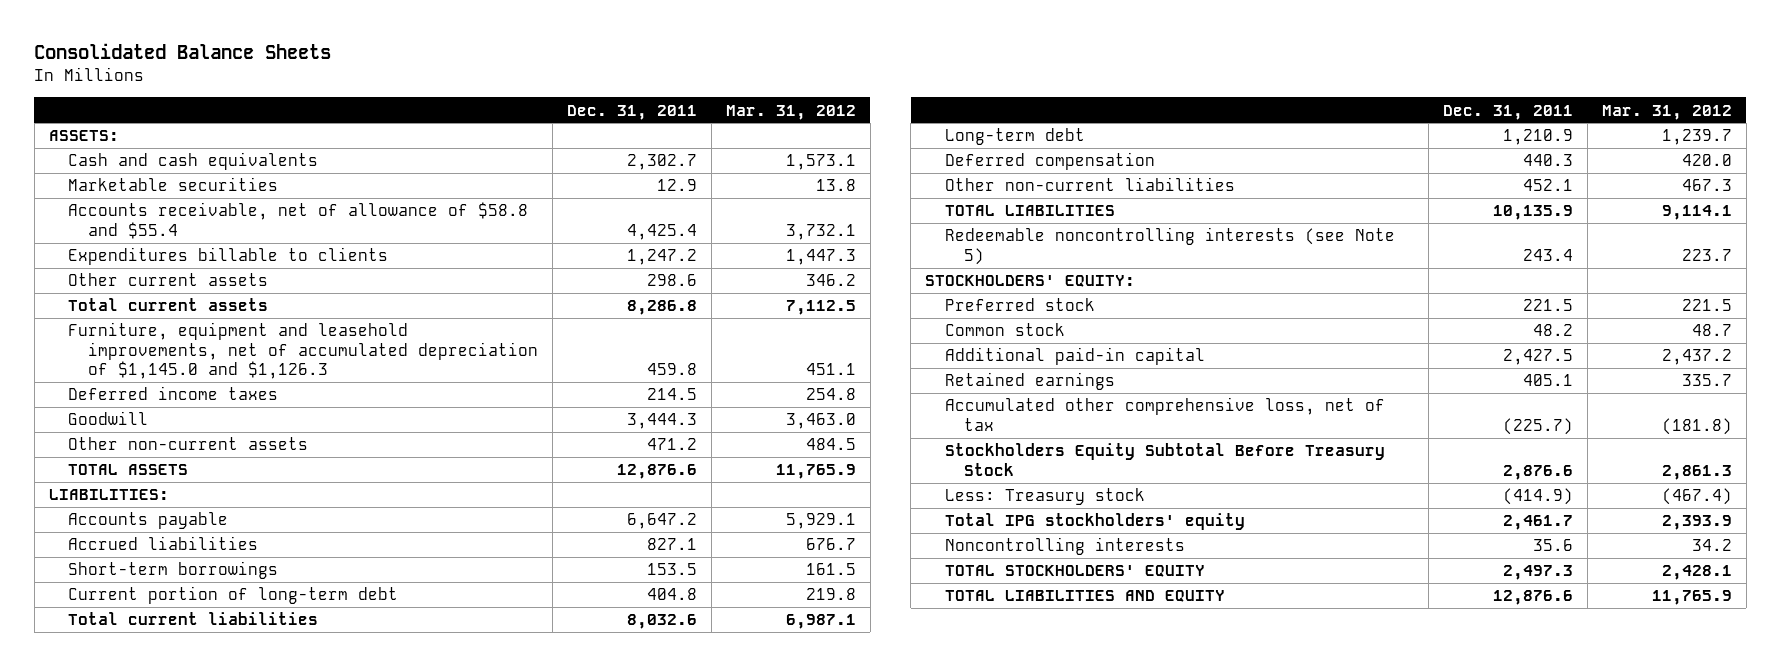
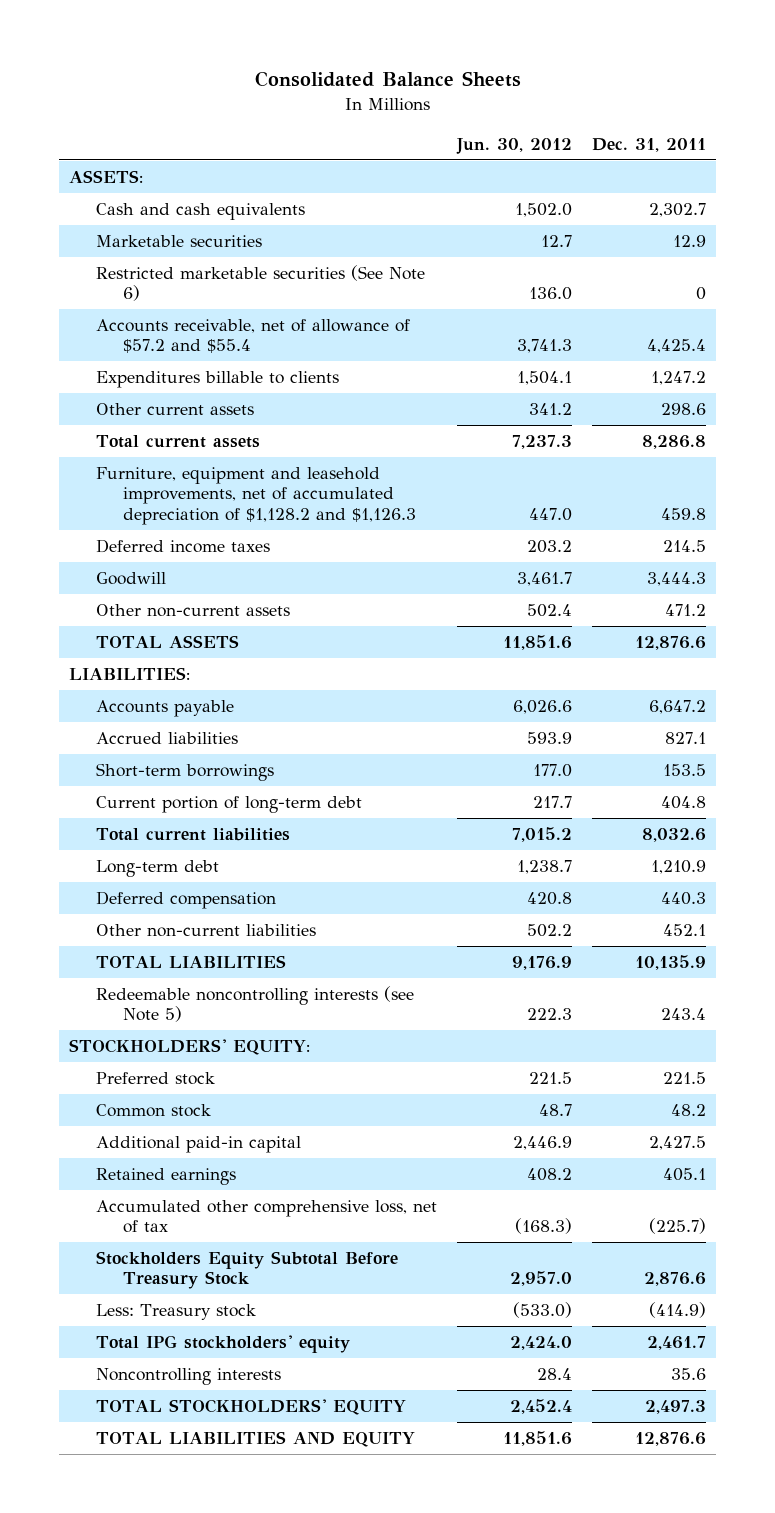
- | Dec. 31, 2011 | Mar. 31, 2012
+ | Jun. 30, 2012 | Dec. 31, 2011
- Accounts receivable, net of allowance of $58.8 and $55.4 | 4,425.4 | 3,732.1
+ Restricted marketable securities (See Note 6) | 136.0 | 0
+ Accounts receivable, net of allowance of $57.2 and $55.4 | 3,741.3 | 4,425.4
- Furniture, equipment and leasehold improvements, net of accumulated depreciation of $1,145.0 and $1,126.3 | 459.8 | 451.1
+ Furniture, equipment and leasehold improvements, net of accumulated depreciation of $1,128.2 and $1,126.3 | 447.0 | 459.8

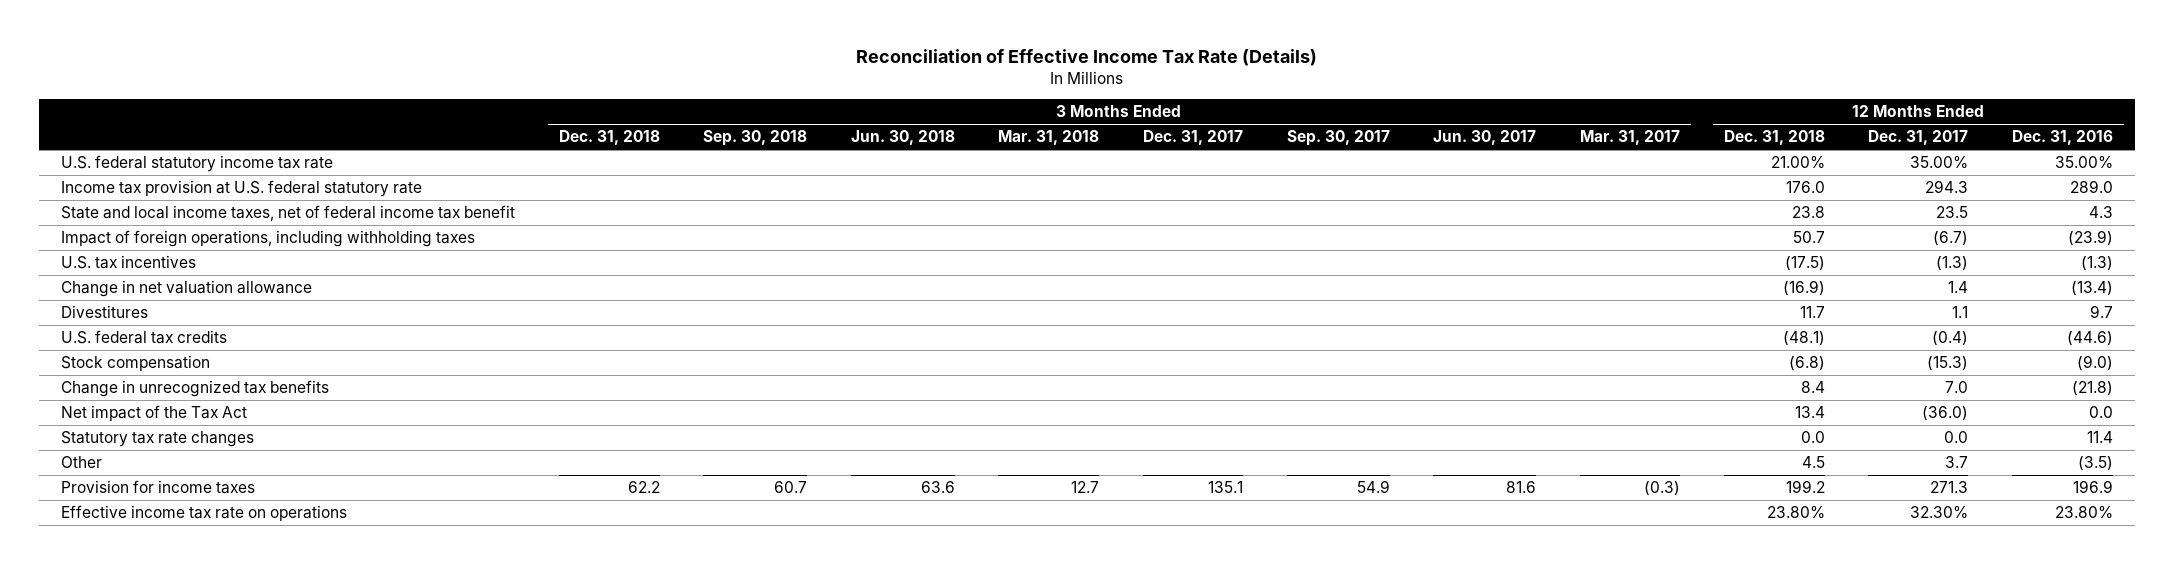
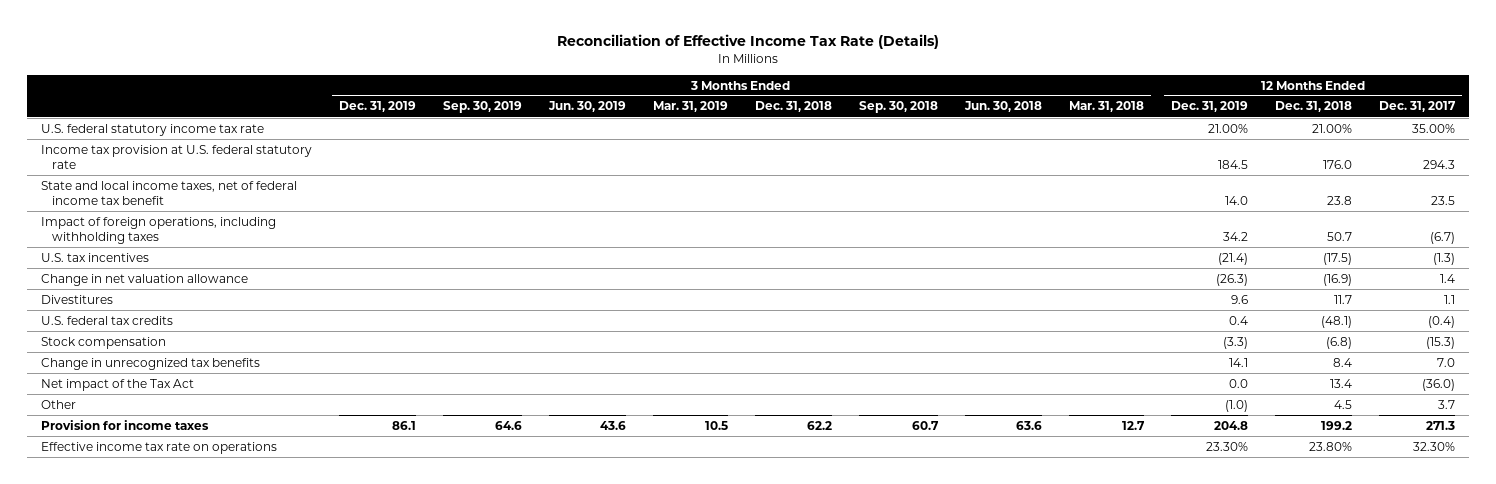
- | 3 Months Ended Dec. 31, 2018 | 3 Months Ended Sep. 30, 2018 | 3 Months Ended Jun. 30, 2018 | 3 Months Ended Mar. 31, 2018 | 3 Months Ended Dec. 31, 2017 | 3 Months Ended Sep. 30, 2017 | 3 Months Ended Jun. 30, 2017 | 3 Months Ended Mar. 31, 2017 | 12 Months Ended Dec. 31, 2018 | 12 Months Ended Dec. 31, 2017 | 12 Months Ended Dec. 31, 2016
+ | 3 Months Ended Dec. 31, 2019 | 3 Months Ended Sep. 30, 2019 | 3 Months Ended Jun. 30, 2019 | 3 Months Ended Mar. 31, 2019 | 3 Months Ended Dec. 31, 2018 | 3 Months Ended Sep. 30, 2018 | 3 Months Ended Jun. 30, 2018 | 3 Months Ended Mar. 31, 2018 | 12 Months Ended Dec. 31, 2019 | 12 Months Ended Dec. 31, 2018 | 12 Months Ended Dec. 31, 2017
- Statutory tax rate changes | | | | | | | | | 0.0 | 0.0 | 11.4

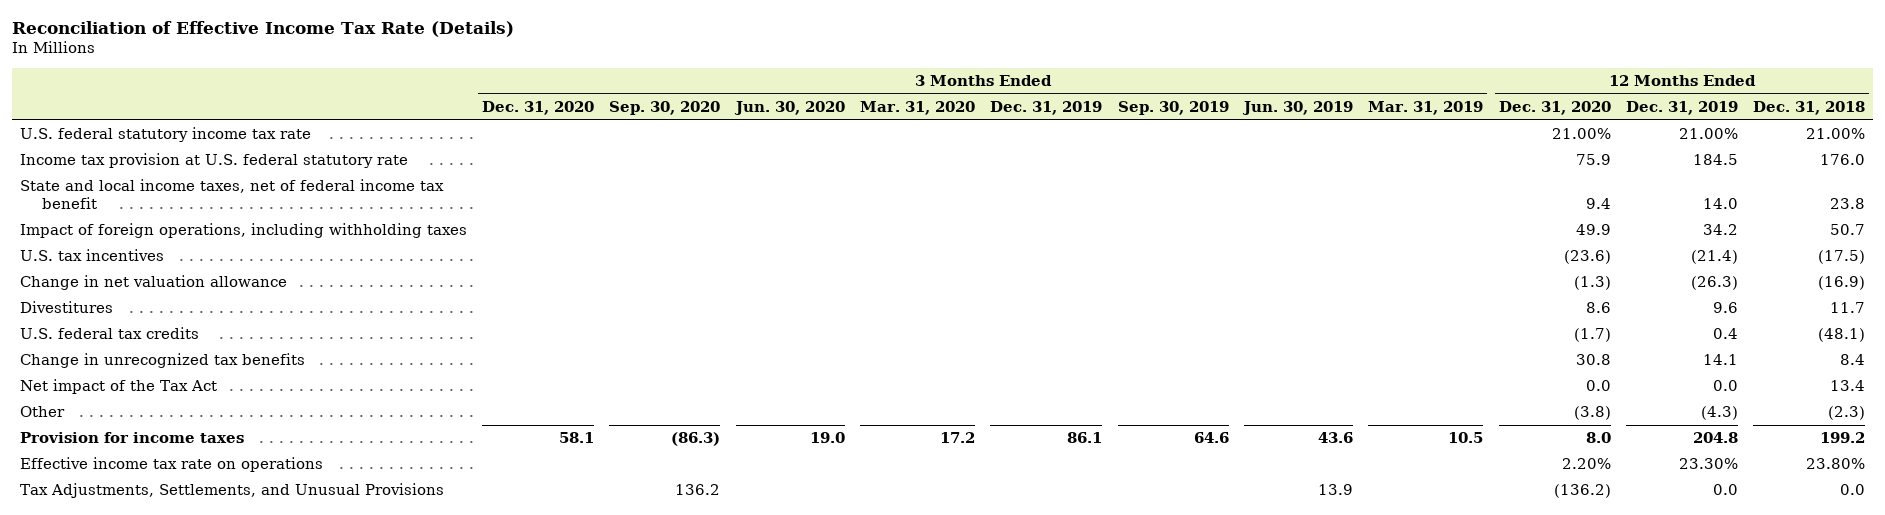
- | 3 Months Ended Dec. 31, 2019 | 3 Months Ended Sep. 30, 2019 | 3 Months Ended Jun. 30, 2019 | 3 Months Ended Mar. 31, 2019 | 3 Months Ended Dec. 31, 2018 | 3 Months Ended Sep. 30, 2018 | 3 Months Ended Jun. 30, 2018 | 3 Months Ended Mar. 31, 2018 | 12 Months Ended Dec. 31, 2019 | 12 Months Ended Dec. 31, 2018 | 12 Months Ended Dec. 31, 2017
+ | 3 Months Ended Dec. 31, 2020 | 3 Months Ended Sep. 30, 2020 | 3 Months Ended Jun. 30, 2020 | 3 Months Ended Mar. 31, 2020 | 3 Months Ended Dec. 31, 2019 | 3 Months Ended Sep. 30, 2019 | 3 Months Ended Jun. 30, 2019 | 3 Months Ended Mar. 31, 2019 | 12 Months Ended Dec. 31, 2020 | 12 Months Ended Dec. 31, 2019 | 12 Months Ended Dec. 31, 2018
- Stock compensation | | | | | | | | | (3.3) | (6.8) | (15.3)
- Other | | | | | | | | | (1.0) | 4.5 | 3.7
+ Other | | | | | | | | | (3.8) | (4.3) | (2.3)
+ Tax Adjustments, Settlements, and Unusual Provisions | | 136.2 | | | | | 13.9 | | (136.2) | 0.0 | 0.0

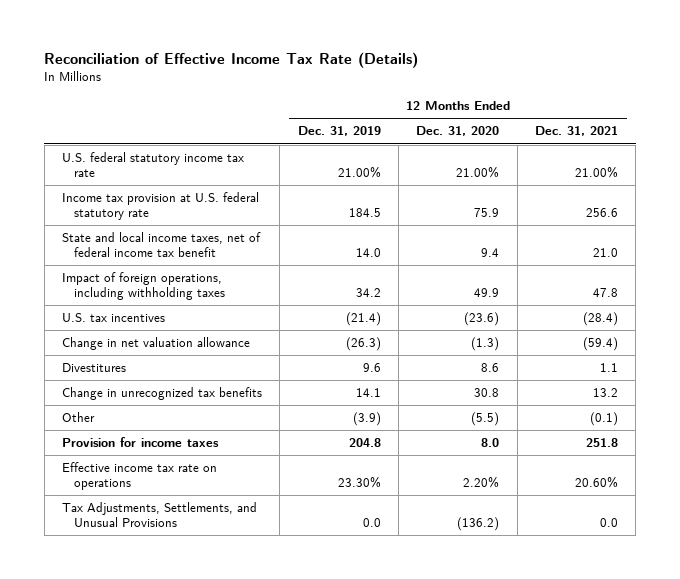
- | 3 Months Ended Dec. 31, 2020 | 3 Months Ended Sep. 30, 2020 | 3 Months Ended Jun. 30, 2020 | 3 Months Ended Mar. 31, 2020 | 3 Months Ended Dec. 31, 2019 | 3 Months Ended Sep. 30, 2019 | 3 Months Ended Jun. 30, 2019 | 3 Months Ended Mar. 31, 2019 | 12 Months Ended Dec. 31, 2020 | 12 Months Ended Dec. 31, 2019 | 12 Months Ended Dec. 31, 2018
+ | 12 Months Ended Dec. 31, 2019 | 12 Months Ended Dec. 31, 2020 | 12 Months Ended Dec. 31, 2021
- U.S. federal tax credits | | | | | | | | | (1.7) | 0.4 | (48.1)
- Net impact of the Tax Act | | | | | | | | | 0.0 | 0.0 | 13.4
- Other | | | | | | | | | (3.8) | (4.3) | (2.3)
+ Other | (3.9) | (5.5) | (0.1)

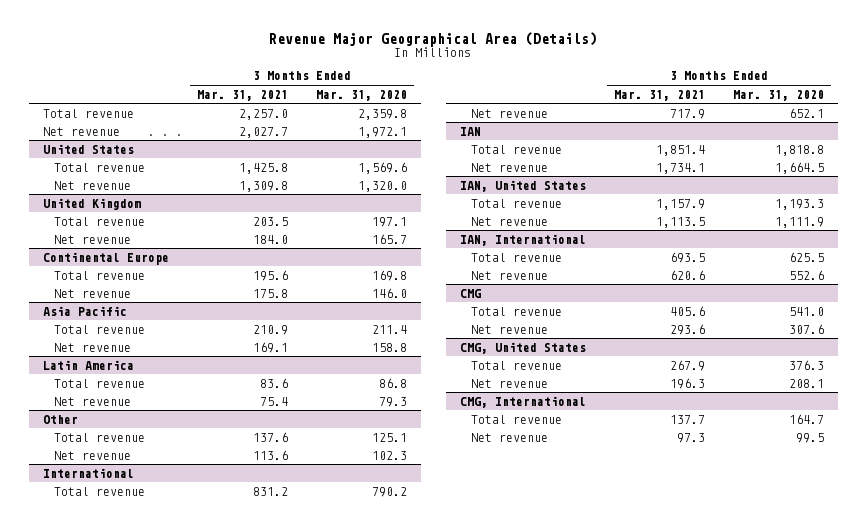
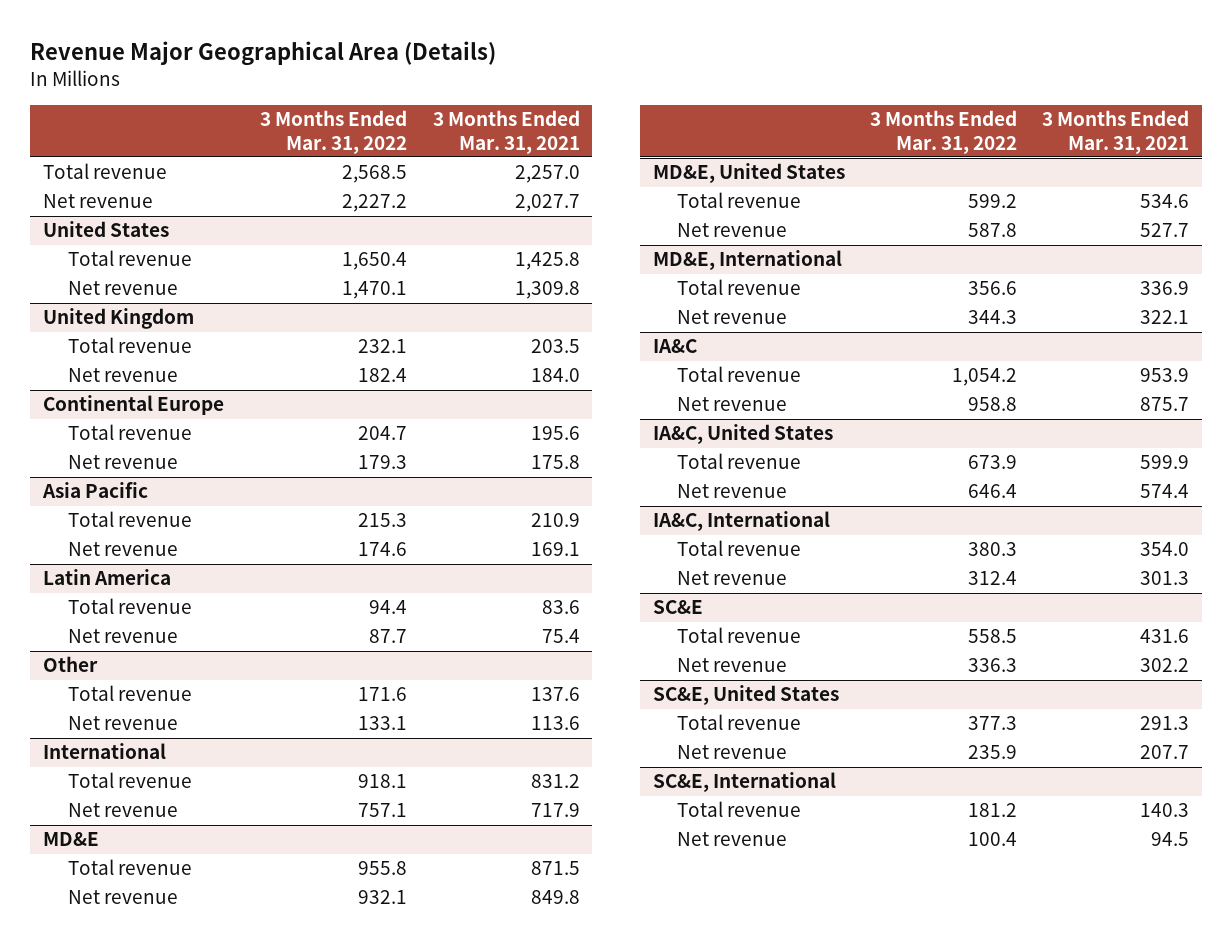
- | 3 Months Ended Mar. 31, 2021 | 3 Months Ended Mar. 31, 2020
+ | 3 Months Ended Mar. 31, 2022 | 3 Months Ended Mar. 31, 2021
- IAN
- Total revenue | 1,851.4 | 1,818.8
- Net revenue | 1,734.1 | 1,664.5
- IAN, United States
- Total revenue | 1,157.9 | 1,193.3
- Net revenue | 1,113.5 | 1,111.9
- IAN, International
- Total revenue | 693.5 | 625.5
- Net revenue | 620.6 | 552.6
- CMG
- Total revenue | 405.6 | 541.0
- Net revenue | 293.6 | 307.6
- CMG, United States
- Total revenue | 267.9 | 376.3
- Net revenue | 196.3 | 208.1
- CMG, International
- Total revenue | 137.7 | 164.7
- Net revenue | 97.3 | 99.5
+ MD&E
+ Total revenue | 955.8 | 871.5
+ Net revenue | 932.1 | 849.8
+ MD&E, United States
+ Total revenue | 599.2 | 534.6
+ Net revenue | 587.8 | 527.7
+ MD&E, International
+ Total revenue | 356.6 | 336.9
+ Net revenue | 344.3 | 322.1
+ IA&C
+ Total revenue | 1,054.2 | 953.9
+ Net revenue | 958.8 | 875.7
+ IA&C, United States
+ Total revenue | 673.9 | 599.9
+ Net revenue | 646.4 | 574.4
+ IA&C, International
+ Total revenue | 380.3 | 354.0
+ Net revenue | 312.4 | 301.3
+ SC&E
+ Total revenue | 558.5 | 431.6
+ Net revenue | 336.3 | 302.2
+ SC&E, United States
+ Total revenue | 377.3 | 291.3
+ Net revenue | 235.9 | 207.7
+ SC&E, International
+ Total revenue | 181.2 | 140.3
+ Net revenue | 100.4 | 94.5

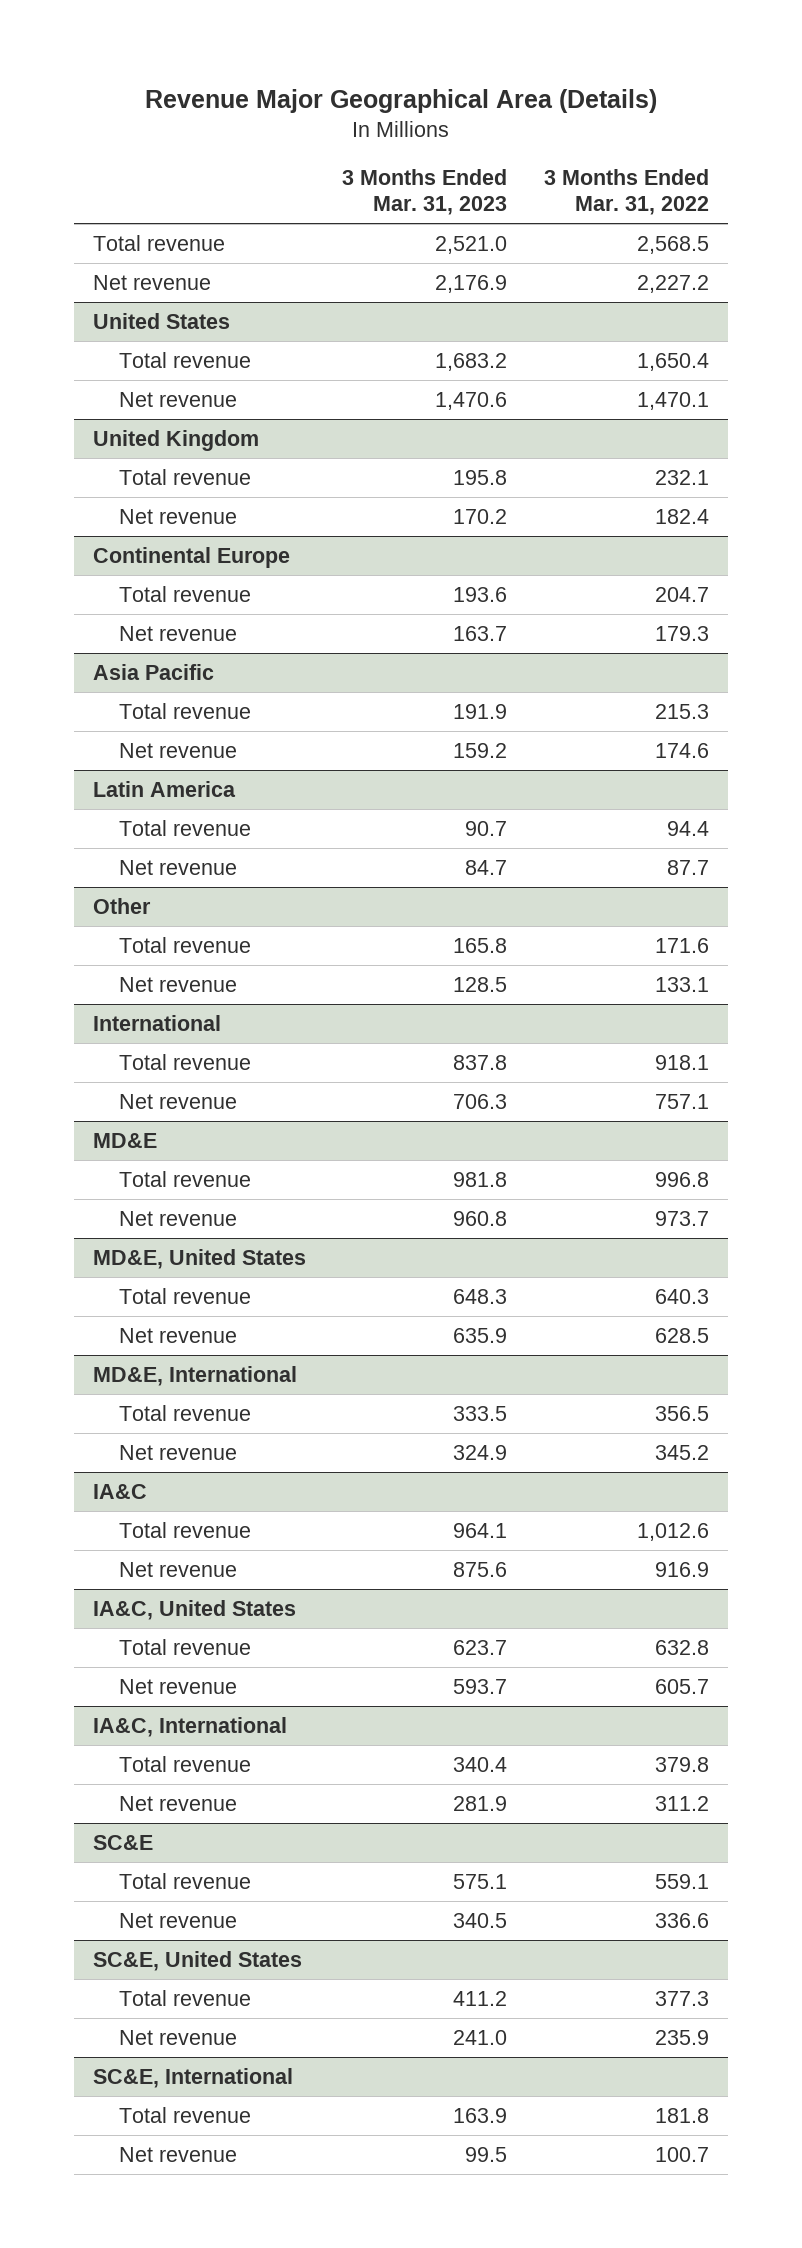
- | 3 Months Ended Mar. 31, 2022 | 3 Months Ended Mar. 31, 2021
+ | 3 Months Ended Mar. 31, 2023 | 3 Months Ended Mar. 31, 2022
@ MD&E
- Total revenue | 955.8 | 871.5
- Net revenue | 932.1 | 849.8
+ Total revenue | 981.8 | 996.8
+ Net revenue | 960.8 | 973.7
@ MD&E, United States
- Total revenue | 599.2 | 534.6
- Net revenue | 587.8 | 527.7
+ Total revenue | 648.3 | 640.3
+ Net revenue | 635.9 | 628.5
@ MD&E, International
- Total revenue | 356.6 | 336.9
- Net revenue | 344.3 | 322.1
+ Total revenue | 333.5 | 356.5
+ Net revenue | 324.9 | 345.2
@ IA&C
- Total revenue | 1,054.2 | 953.9
- Net revenue | 958.8 | 875.7
+ Total revenue | 964.1 | 1,012.6
+ Net revenue | 875.6 | 916.9
@ IA&C, United States
- Total revenue | 673.9 | 599.9
- Net revenue | 646.4 | 574.4
+ Total revenue | 623.7 | 632.8
+ Net revenue | 593.7 | 605.7
@ IA&C, International
- Total revenue | 380.3 | 354.0
- Net revenue | 312.4 | 301.3
+ Total revenue | 340.4 | 379.8
+ Net revenue | 281.9 | 311.2
@ SC&E
- Total revenue | 558.5 | 431.6
- Net revenue | 336.3 | 302.2
+ Total revenue | 575.1 | 559.1
+ Net revenue | 340.5 | 336.6
@ SC&E, International
- Total revenue | 181.2 | 140.3
- Net revenue | 100.4 | 94.5
+ Total revenue | 163.9 | 181.8
+ Net revenue | 99.5 | 100.7

